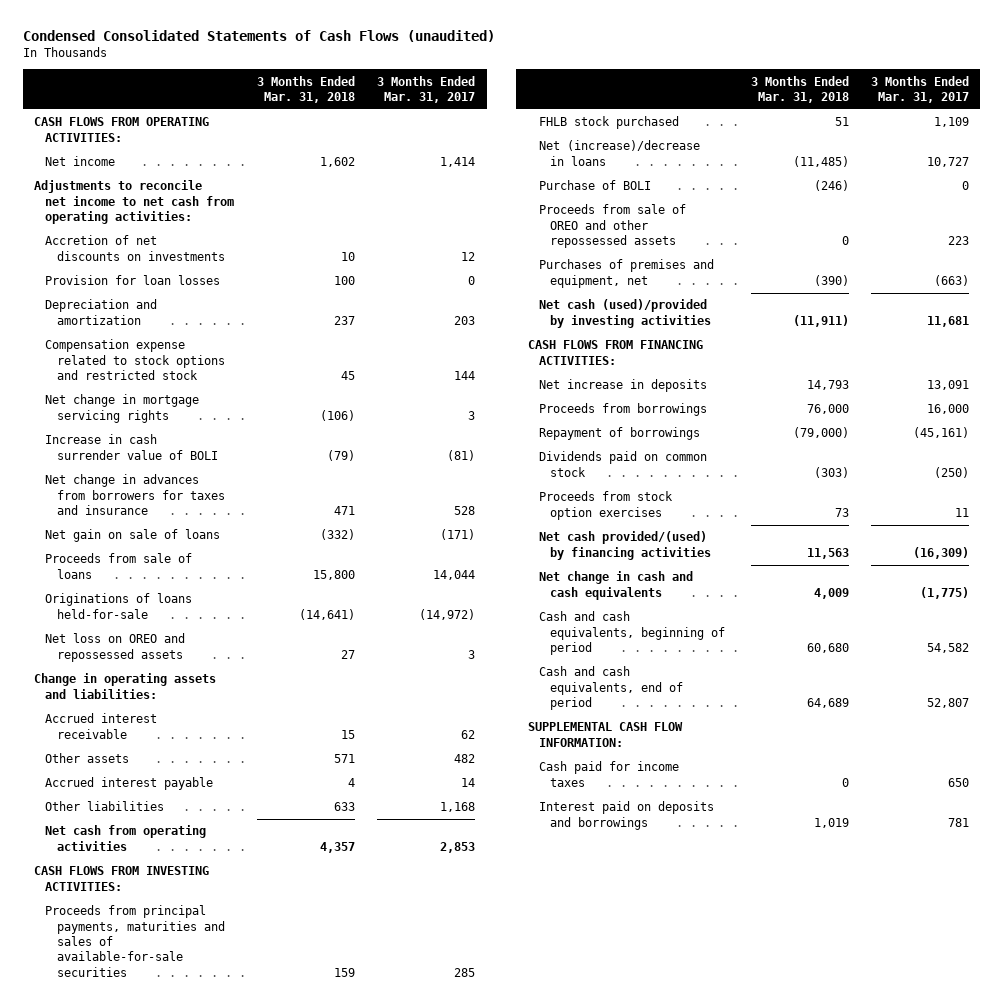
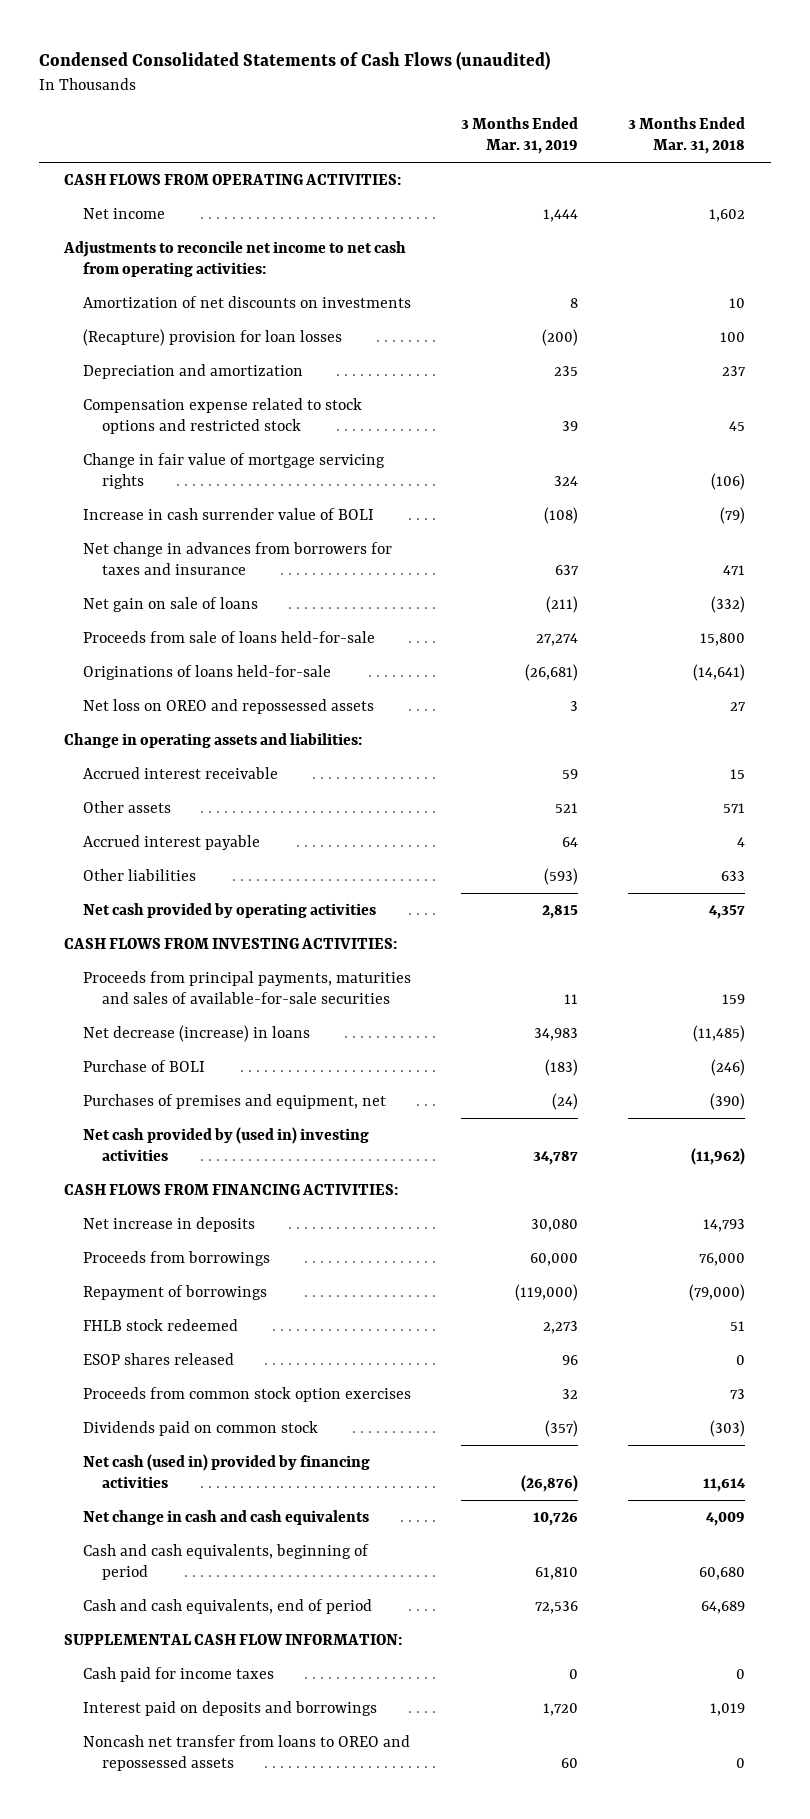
- | 3 Months Ended Mar. 31, 2018 | 3 Months Ended Mar. 31, 2017
+ | 3 Months Ended Mar. 31, 2019 | 3 Months Ended Mar. 31, 2018
- Accretion of net discounts on investments | 10 | 12
- Provision for loan losses | 100 | 0
+ Amortization of net discounts on investments | 8 | 10
+ (Recapture) provision for loan losses | (200) | 100
- Net change in mortgage servicing rights | (106) | 3
+ Change in fair value of mortgage servicing rights | 324 | (106)
- Proceeds from sale of loans | 15,800 | 14,044
+ Proceeds from sale of loans held-for-sale | 27,274 | 15,800
- Net cash from operating activities | 4,357 | 2,853
+ Net cash provided by operating activities | 2,815 | 4,357
- FHLB stock purchased | 51 | 1,109
- Net (increase)/decrease in loans | (11,485) | 10,727
+ Net decrease (increase) in loans | 34,983 | (11,485)
- Proceeds from sale of OREO and other repossessed assets | 0 | 223
- Net cash (used)/provided by investing activities | (11,911) | 11,681
+ Net cash provided by (used in) investing activities | 34,787 | (11,962)
+ FHLB stock redeemed | 2,273 | 51
+ ESOP shares released | 96 | 0
+ Proceeds from common stock option exercises | 32 | 73
- Proceeds from stock option exercises | 73 | 11
- Net cash provided/(used) by financing activities | 11,563 | (16,309)
+ Net cash (used in) provided by financing activities | (26,876) | 11,614
+ Noncash net transfer from loans to OREO and repossessed assets | 60 | 0

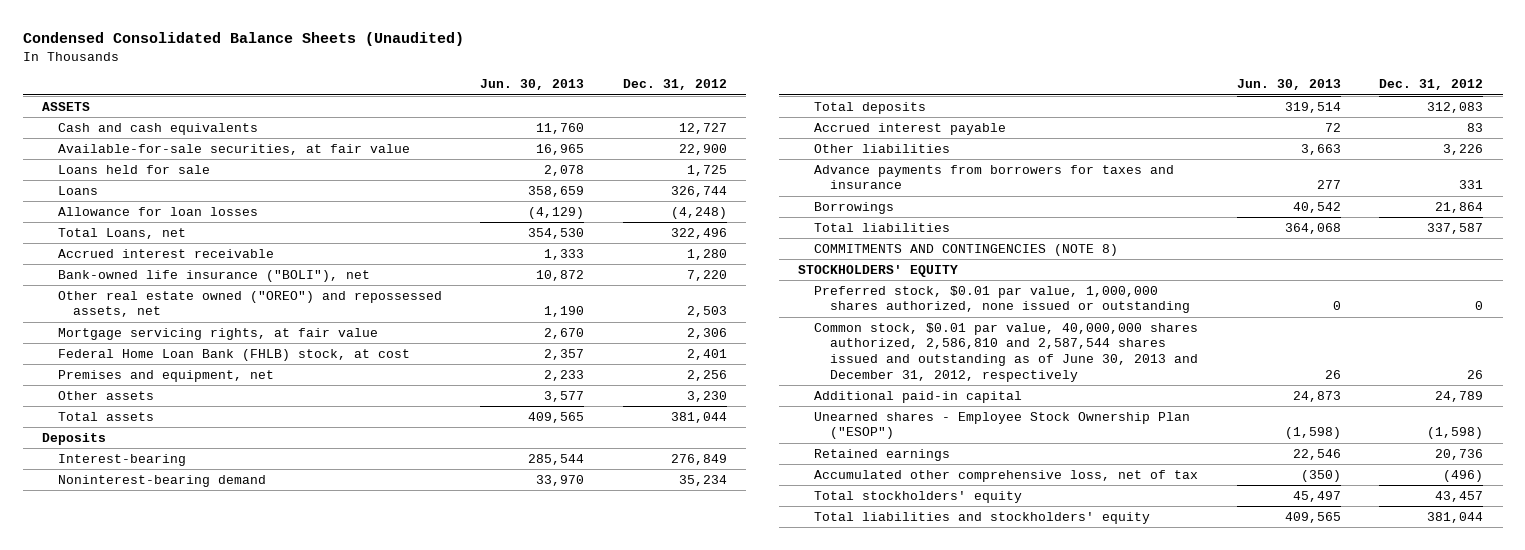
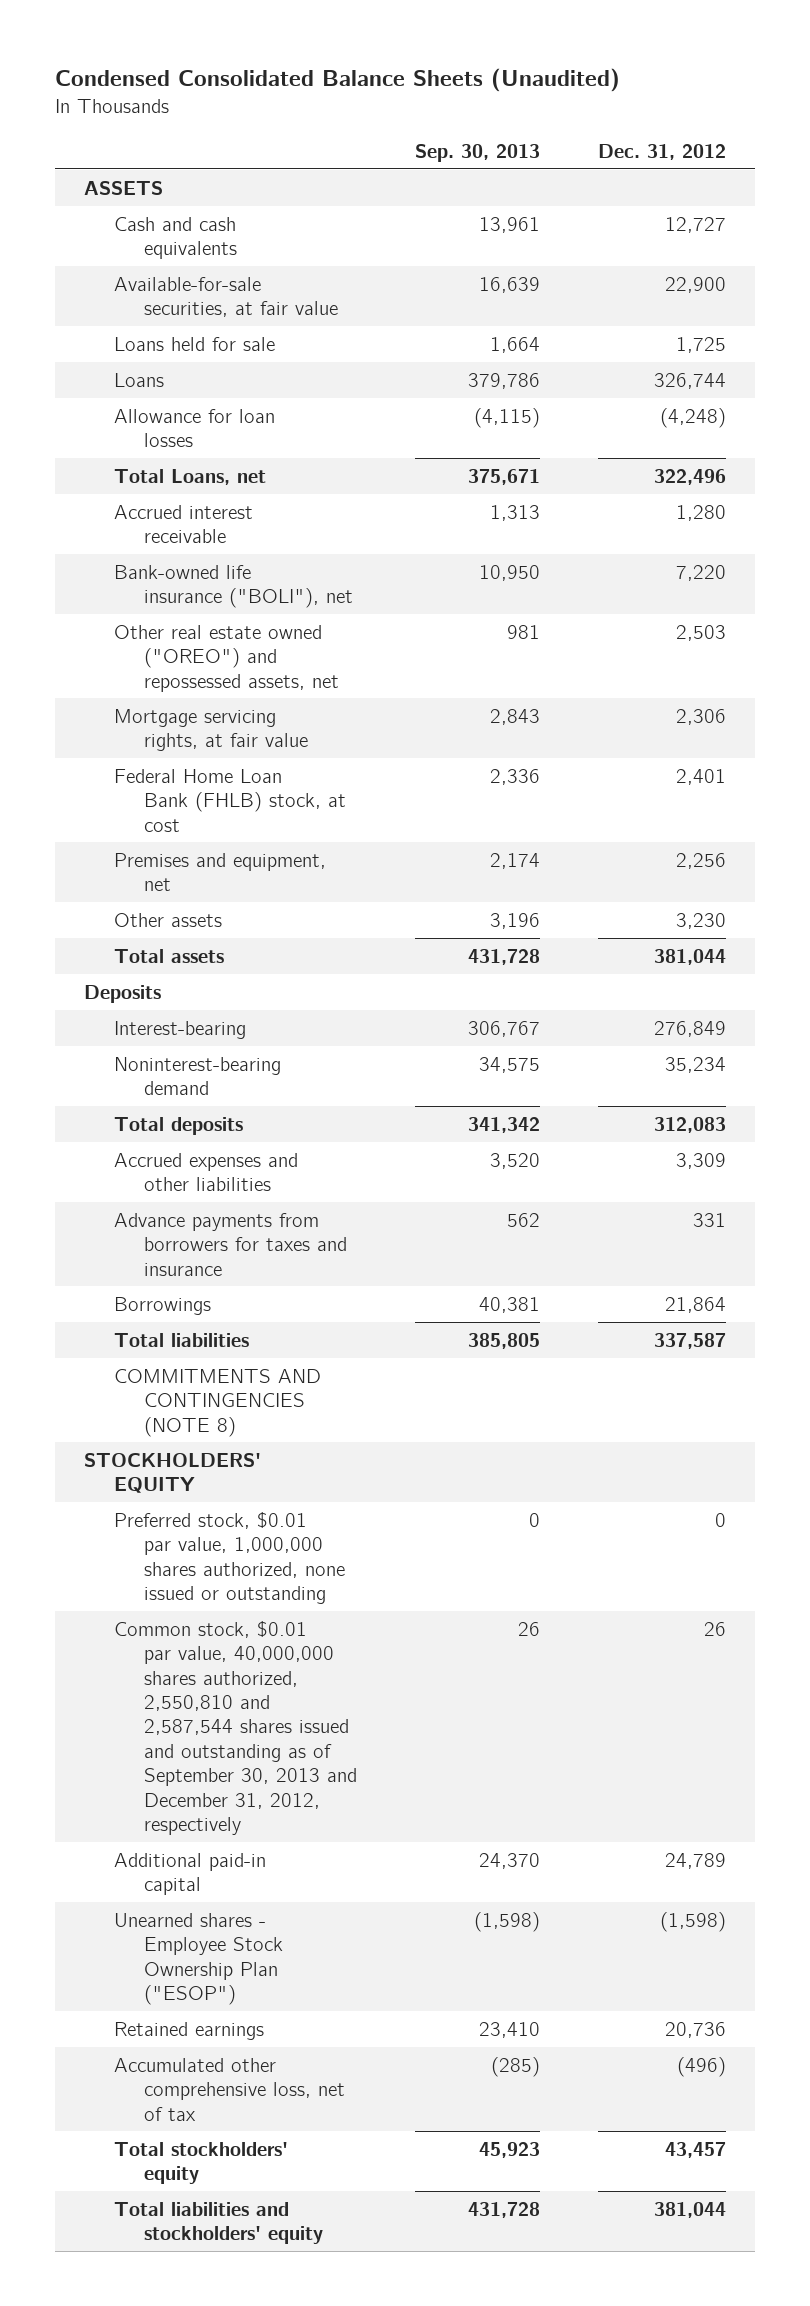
- | Jun. 30, 2013 | Dec. 31, 2012
+ | Sep. 30, 2013 | Dec. 31, 2012
- Accrued interest payable | 72 | 83
- Other liabilities | 3,663 | 3,226
+ Accrued expenses and other liabilities | 3,520 | 3,309
- Common stock, $0.01 par value, 40,000,000 shares authorized, 2,586,810 and 2,587,544 shares issued and outstanding as of June 30, 2013 and December 31, 2012, respectively | 26 | 26
+ Common stock, $0.01 par value, 40,000,000 shares authorized, 2,550,810 and 2,587,544 shares issued and outstanding as of September 30, 2013 and December 31, 2012, respectively | 26 | 26

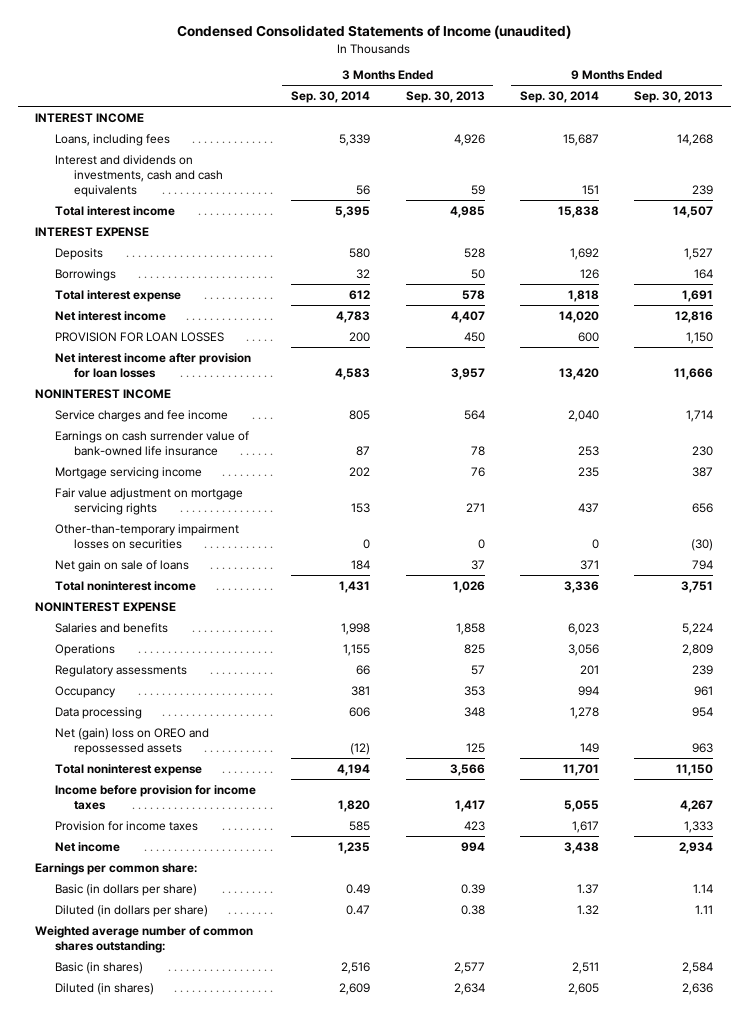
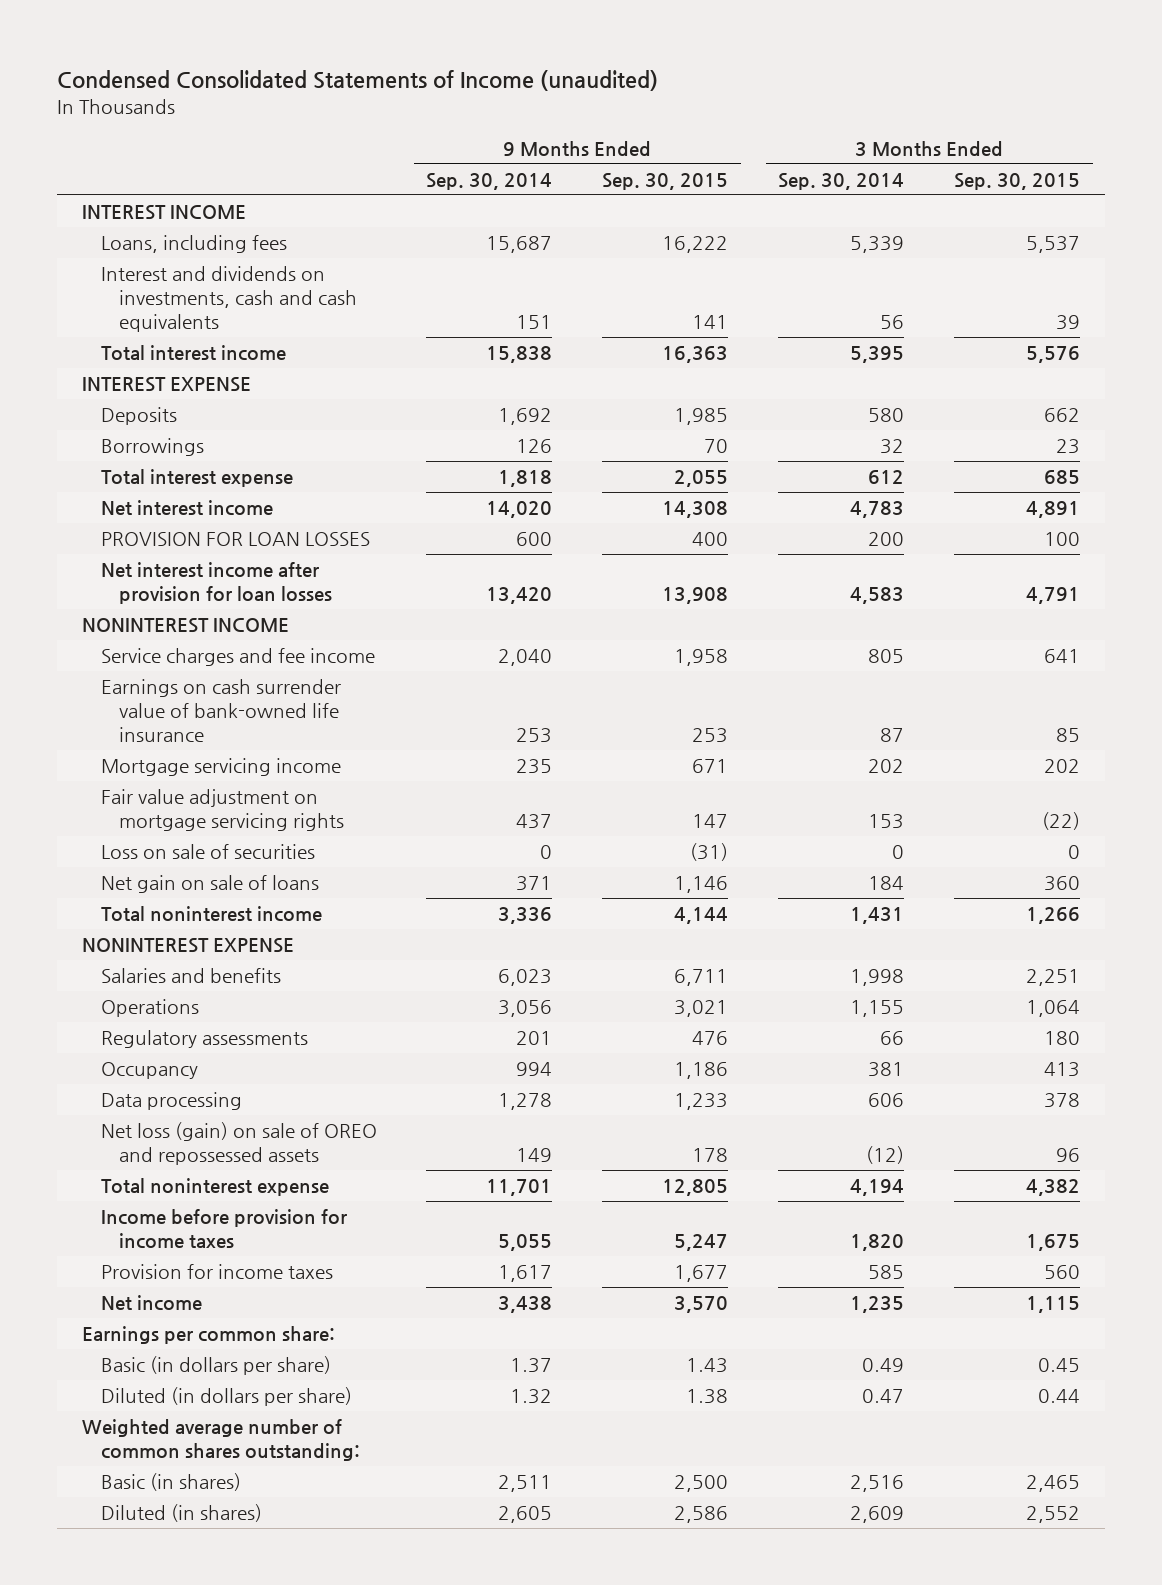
- | 3 Months Ended Sep. 30, 2014 | 3 Months Ended Sep. 30, 2013 | 9 Months Ended Sep. 30, 2014 | 9 Months Ended Sep. 30, 2013
+ | 9 Months Ended Sep. 30, 2014 | 9 Months Ended Sep. 30, 2015 | 3 Months Ended Sep. 30, 2014 | 3 Months Ended Sep. 30, 2015
- Other-than-temporary impairment losses on securities | 0 | 0 | 0 | (30)
+ Loss on sale of securities | 0 | (31) | 0 | 0
- Net (gain) loss on OREO and repossessed assets | (12) | 125 | 149 | 963
+ Net loss (gain) on sale of OREO and repossessed assets | 149 | 178 | (12) | 96

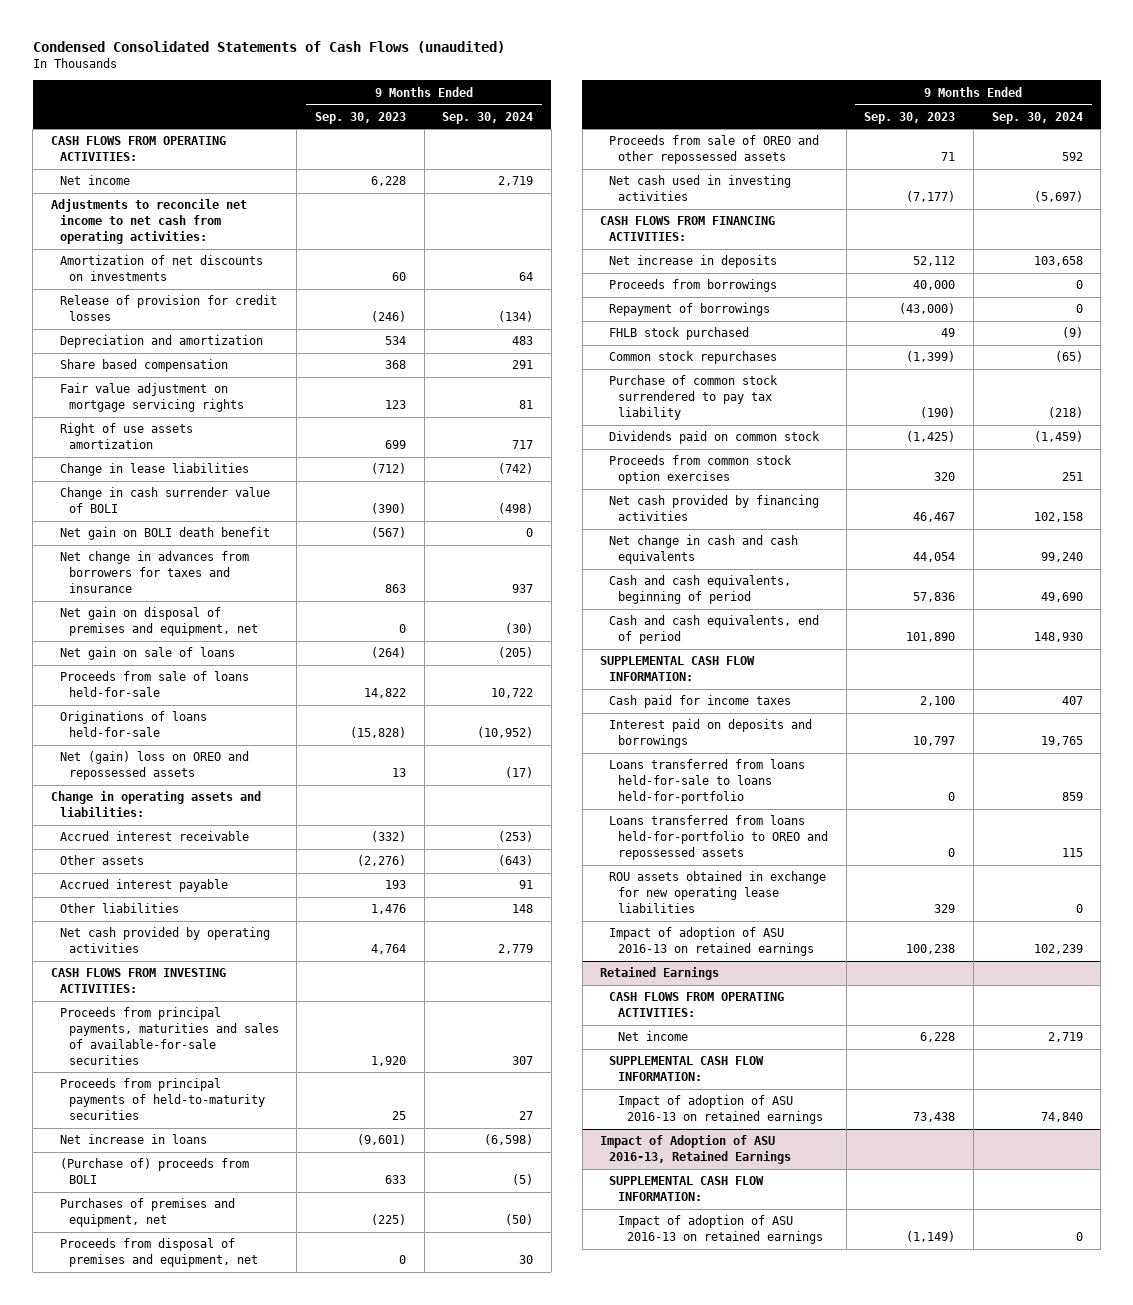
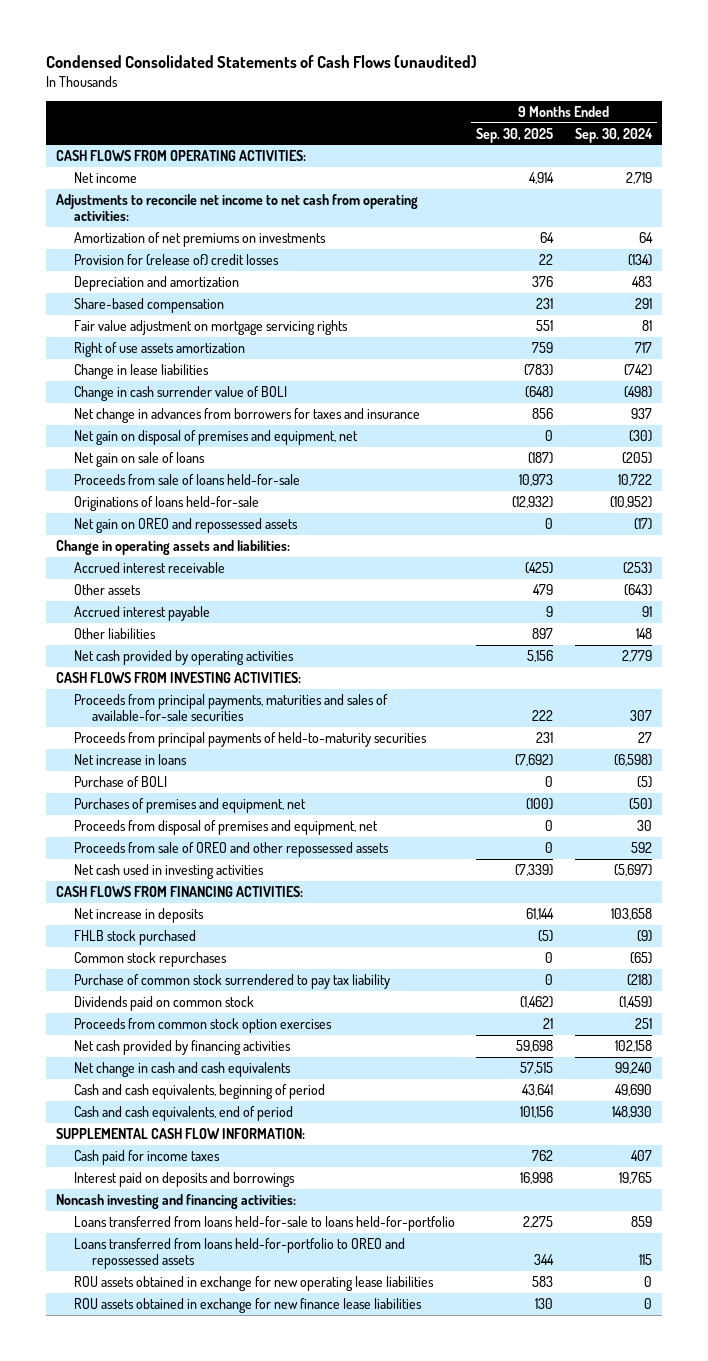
- | 9 Months Ended Sep. 30, 2023 | 9 Months Ended Sep. 30, 2024
+ | 9 Months Ended Sep. 30, 2025 | 9 Months Ended Sep. 30, 2024
- Amortization of net discounts on investments | 60 | 64
- Release of provision for credit losses | (246) | (134)
+ Amortization of net premiums on investments | 64 | 64
+ Provision for (release of) credit losses | 22 | (134)
- Share based compensation | 368 | 291
+ Share-based compensation | 231 | 291
- Net gain on BOLI death benefit | (567) | 0
- Net (gain) loss on OREO and repossessed assets | 13 | (17)
+ Net gain on OREO and repossessed assets | 0 | (17)
- (Purchase of) proceeds from BOLI | 633 | (5)
+ Purchase of BOLI | 0 | (5)
- Proceeds from borrowings | 40,000 | 0
- Repayment of borrowings | (43,000) | 0
+ Noncash investing and financing activities:
- Impact of adoption of ASU 2016-13 on retained earnings | 100,238 | 102,239
- Retained Earnings
- CASH FLOWS FROM OPERATING ACTIVITIES:
- Net income | 6,228 | 2,719
- SUPPLEMENTAL CASH FLOW INFORMATION:
- Impact of adoption of ASU 2016-13 on retained earnings | 73,438 | 74,840
- Impact of Adoption of ASU 2016-13, Retained Earnings
- SUPPLEMENTAL CASH FLOW INFORMATION:
- Impact of adoption of ASU 2016-13 on retained earnings | (1,149) | 0
+ ROU assets obtained in exchange for new finance lease liabilities | 130 | 0

